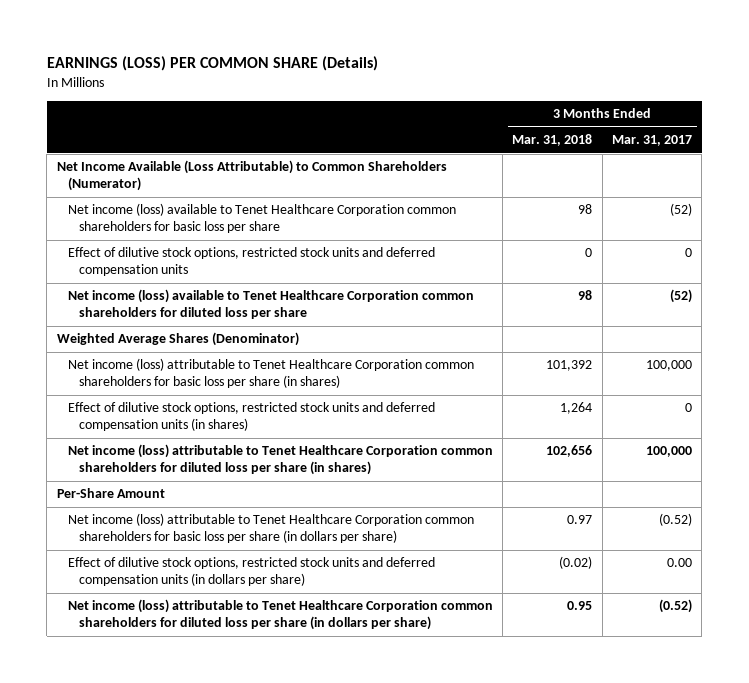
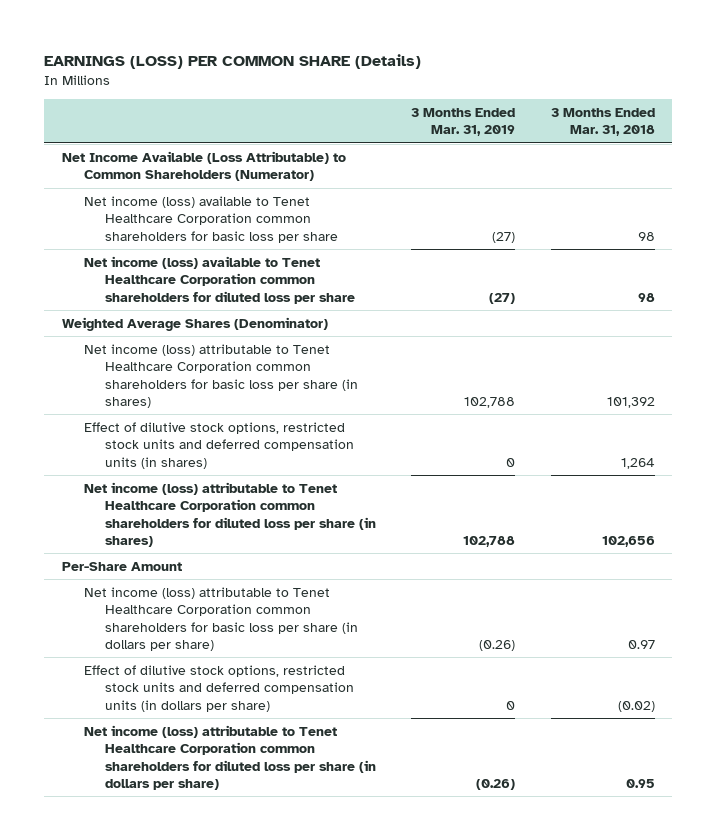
- | 3 Months Ended Mar. 31, 2018 | 3 Months Ended Mar. 31, 2017
+ | 3 Months Ended Mar. 31, 2019 | 3 Months Ended Mar. 31, 2018
- Effect of dilutive stock options, restricted stock units and deferred compensation units | 0 | 0

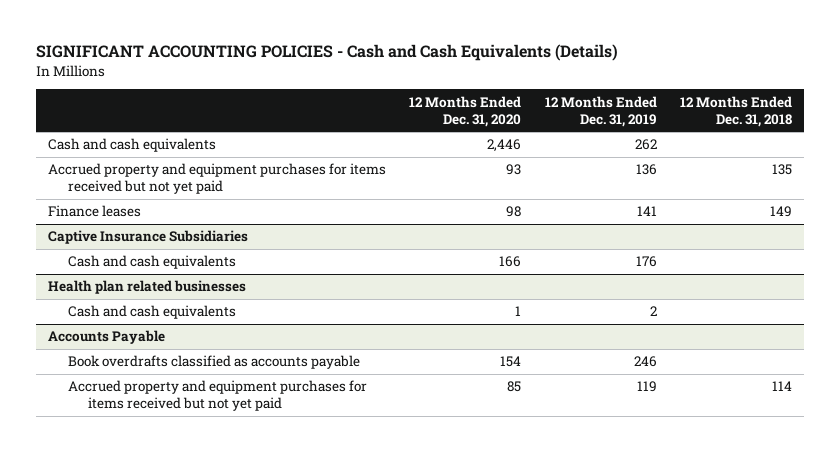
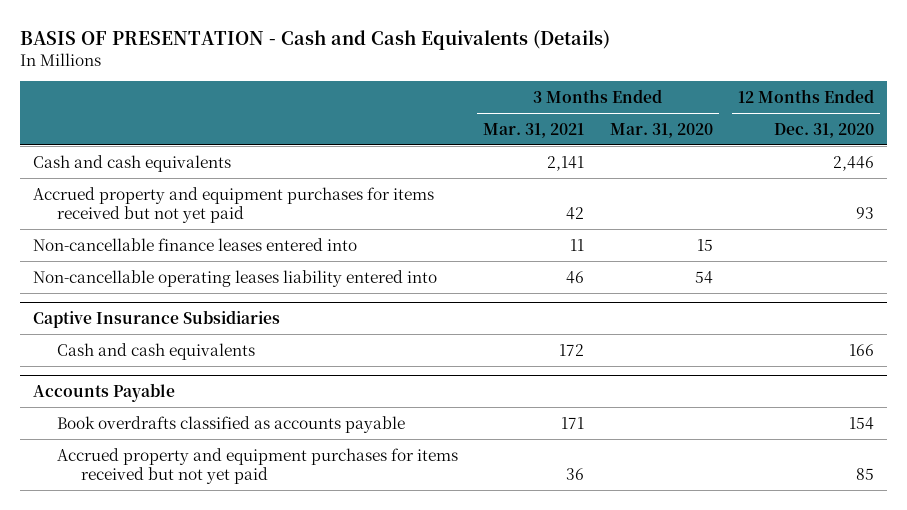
- SIGNIFICANT ACCOUNTING POLICIES - Cash and Cash Equivalents (Details)
+ BASIS OF PRESENTATION - Cash and Cash Equivalents (Details)
- | 12 Months Ended Dec. 31, 2020 | 12 Months Ended Dec. 31, 2019 | 12 Months Ended Dec. 31, 2018
+ | 3 Months Ended Mar. 31, 2021 | 3 Months Ended Mar. 31, 2020 | 12 Months Ended Dec. 31, 2020
- Finance leases | 98 | 141 | 149
+ Non-cancellable finance leases entered into | 11 | 15 |
+ Non-cancellable operating leases liability entered into | 46 | 54 |
- Health plan related businesses
- Cash and cash equivalents | 1 | 2 |

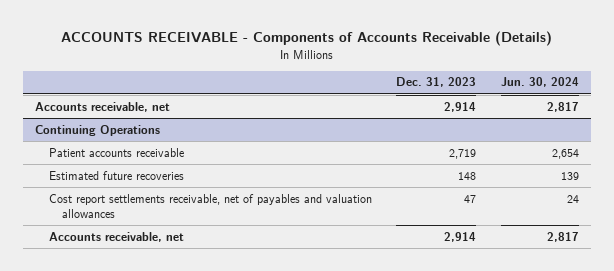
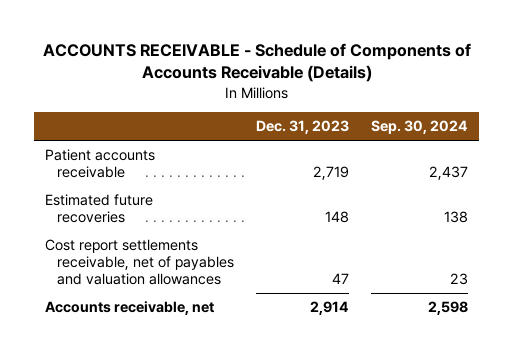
- ACCOUNTS RECEIVABLE - Components of Accounts Receivable (Details)
+ ACCOUNTS RECEIVABLE - Schedule of Components of Accounts Receivable (Details)
- | Dec. 31, 2023 | Jun. 30, 2024
+ | Dec. 31, 2023 | Sep. 30, 2024
- Accounts receivable, net | 2,914 | 2,817
- Continuing Operations

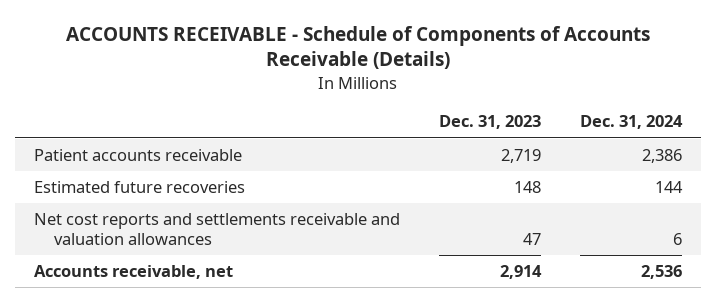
- | Dec. 31, 2023 | Sep. 30, 2024
+ | Dec. 31, 2023 | Dec. 31, 2024
- Cost report settlements receivable, net of payables and valuation allowances | 47 | 23
+ Net cost reports and settlements receivable and valuation allowances | 47 | 6

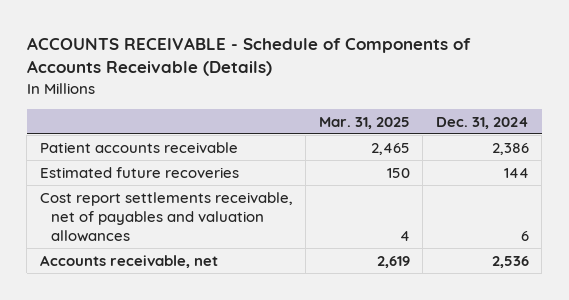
- | Dec. 31, 2023 | Dec. 31, 2024
+ | Mar. 31, 2025 | Dec. 31, 2024
- Net cost reports and settlements receivable and valuation allowances | 47 | 6
+ Cost report settlements receivable, net of payables and valuation allowances | 4 | 6

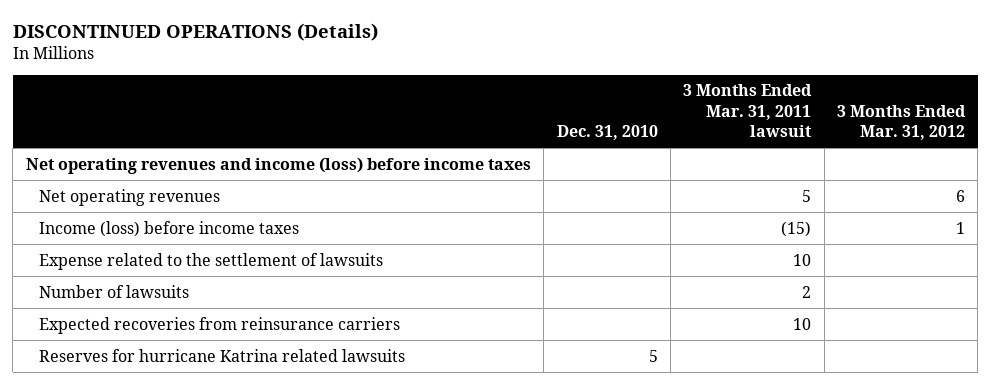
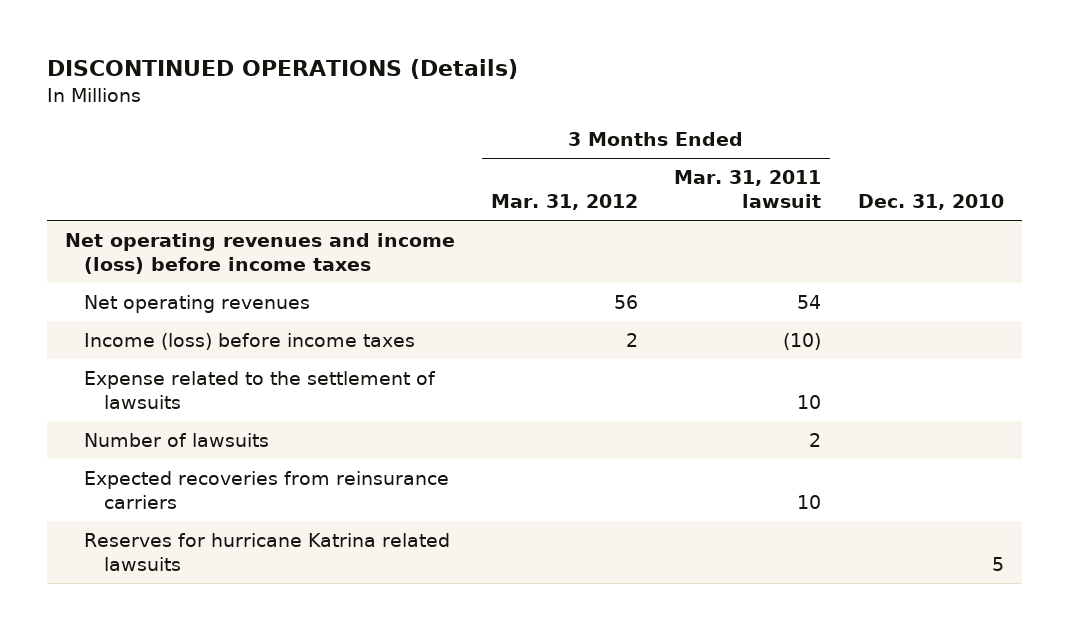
- | Dec. 31, 2010 | 3 Months Ended Mar. 31, 2011 lawsuit | 3 Months Ended Mar. 31, 2012
+ | 3 Months Ended Mar. 31, 2012 | 3 Months Ended Mar. 31, 2011 lawsuit | Dec. 31, 2010
- Net operating revenues | | 5 | 6
- Income (loss) before income taxes | | (15) | 1
+ Net operating revenues | 56 | 54 |
+ Income (loss) before income taxes | 2 | (10) |

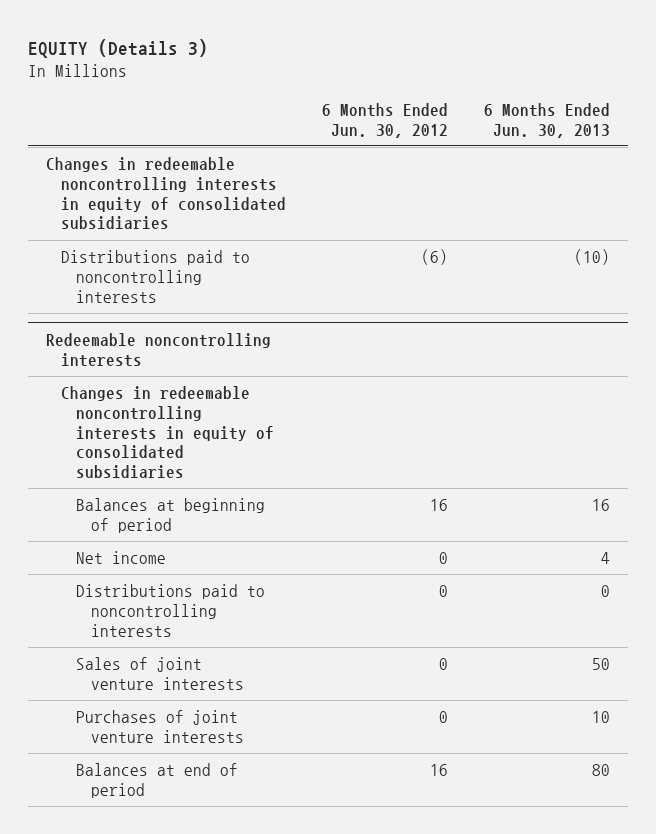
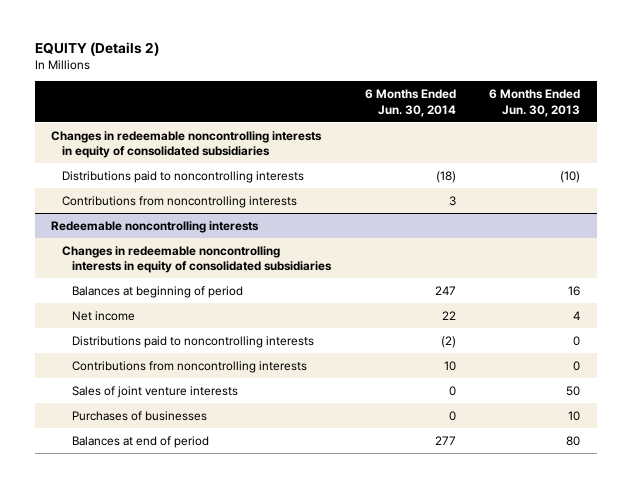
- EQUITY (Details 3)
+ EQUITY (Details 2)
- | 6 Months Ended Jun. 30, 2012 | 6 Months Ended Jun. 30, 2013
+ | 6 Months Ended Jun. 30, 2014 | 6 Months Ended Jun. 30, 2013
+ Contributions from noncontrolling interests | 3 |
@ Redeemable noncontrolling interests
+ Contributions from noncontrolling interests | 10 | 0
- Purchases of joint venture interests | 0 | 10
+ Purchases of businesses | 0 | 10

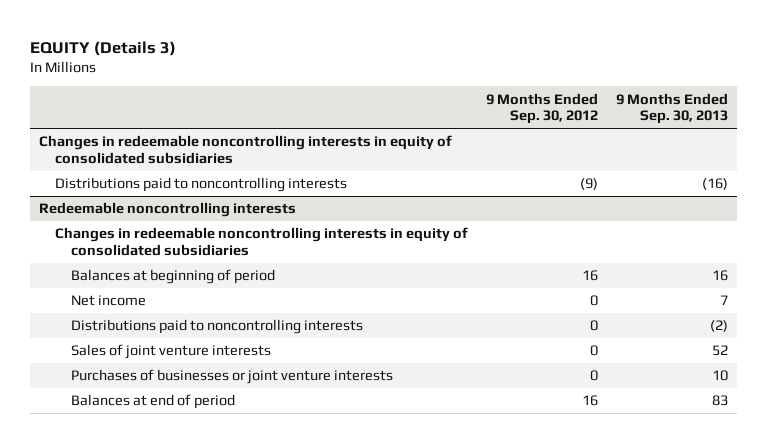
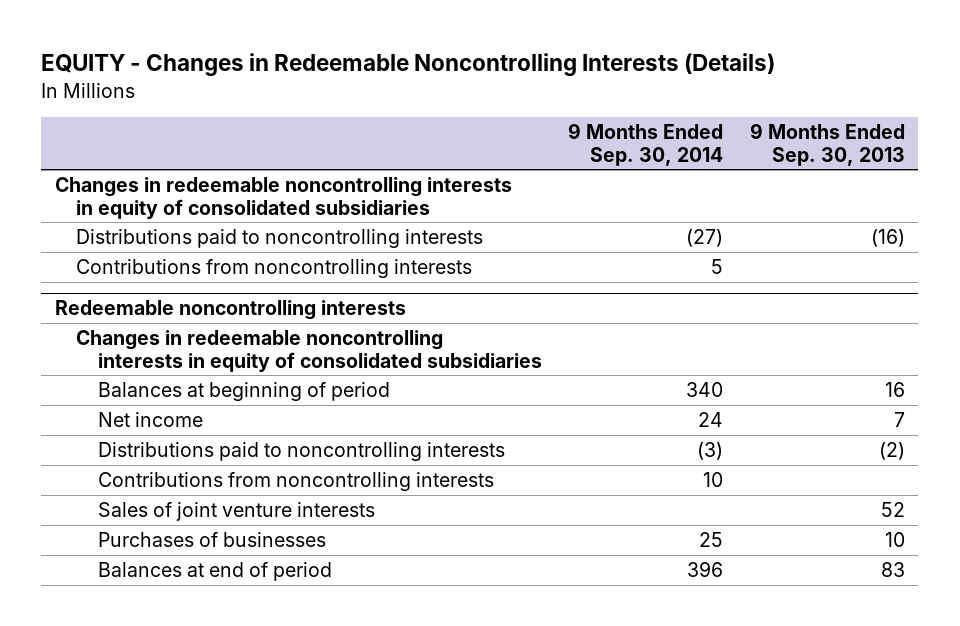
- EQUITY (Details 3)
+ EQUITY - Changes in Redeemable Noncontrolling Interests (Details)
- | 9 Months Ended Sep. 30, 2012 | 9 Months Ended Sep. 30, 2013
+ | 9 Months Ended Sep. 30, 2014 | 9 Months Ended Sep. 30, 2013
+ Contributions from noncontrolling interests | 5 |
@ Redeemable noncontrolling interests
+ Contributions from noncontrolling interests | 10 |
- Purchases of businesses or joint venture interests | 0 | 10
+ Purchases of businesses | 25 | 10

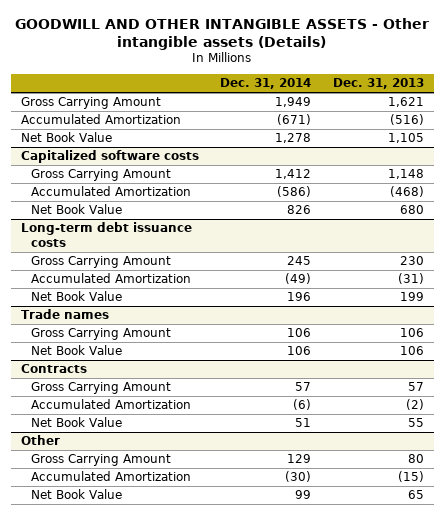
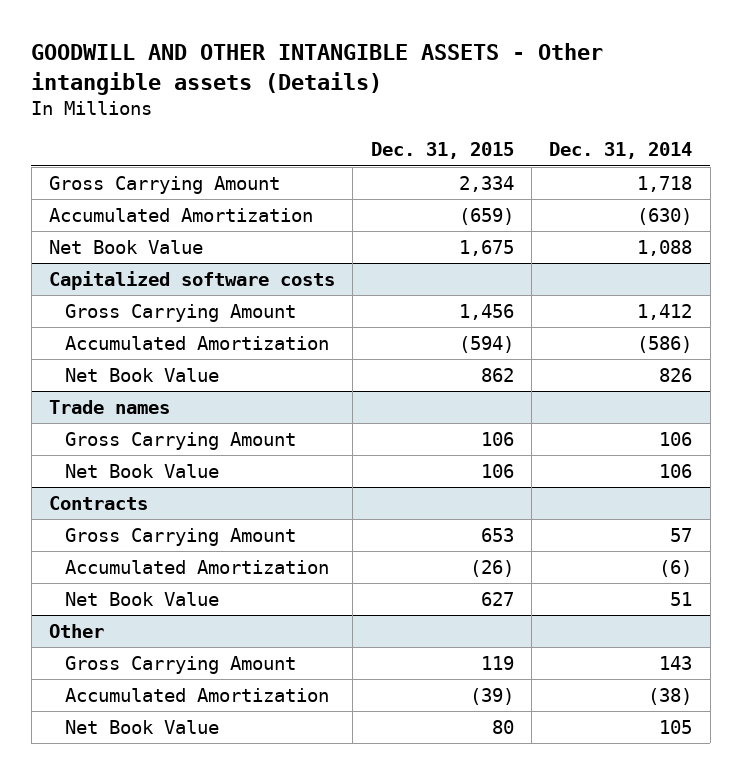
- | Dec. 31, 2014 | Dec. 31, 2013
+ | Dec. 31, 2015 | Dec. 31, 2014
- Gross Carrying Amount | 1,949 | 1,621
- Accumulated Amortization | (671) | (516)
- Net Book Value | 1,278 | 1,105
+ Gross Carrying Amount | 2,334 | 1,718
+ Accumulated Amortization | (659) | (630)
+ Net Book Value | 1,675 | 1,088
- Long-term debt issuance costs
- Gross Carrying Amount | 245 | 230
- Accumulated Amortization | (49) | (31)
- Net Book Value | 196 | 199
@ Other
- Gross Carrying Amount | 129 | 80
- Accumulated Amortization | (30) | (15)
- Net Book Value | 99 | 65
+ Gross Carrying Amount | 119 | 143
+ Accumulated Amortization | (39) | (38)
+ Net Book Value | 80 | 105

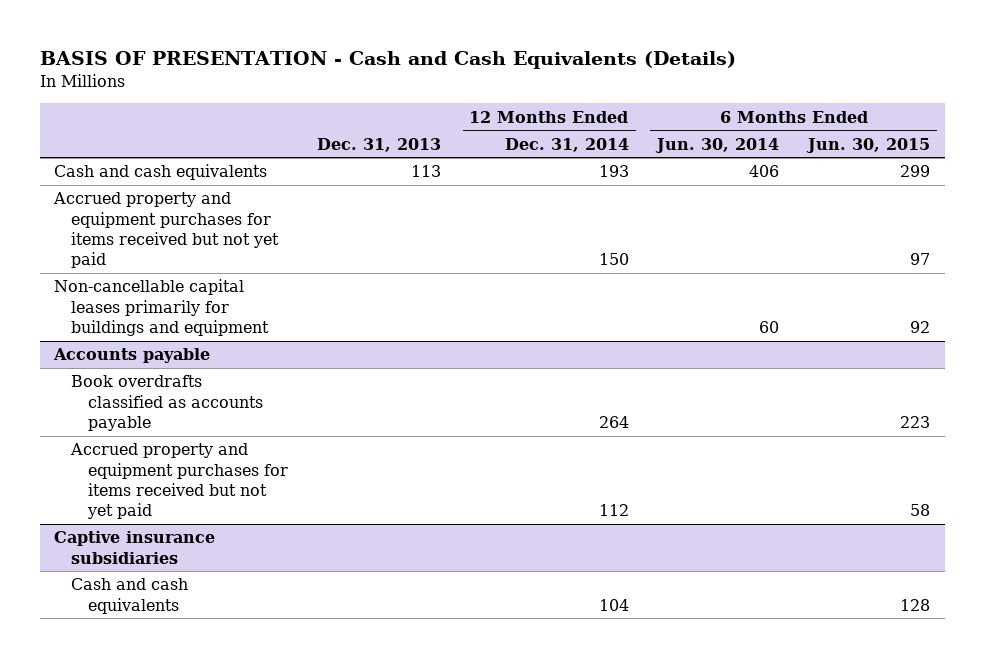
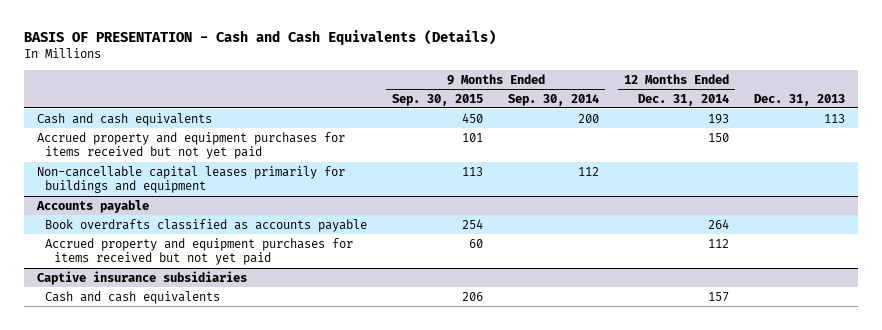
- | Dec. 31, 2013 | 12 Months Ended Dec. 31, 2014 | 6 Months Ended Jun. 30, 2014 | 6 Months Ended Jun. 30, 2015
+ | 9 Months Ended Sep. 30, 2015 | 9 Months Ended Sep. 30, 2014 | 12 Months Ended Dec. 31, 2014 | Dec. 31, 2013
@ Captive insurance subsidiaries
- Cash and cash equivalents | | 104 | | 128
+ Cash and cash equivalents | 206 | | 157 |

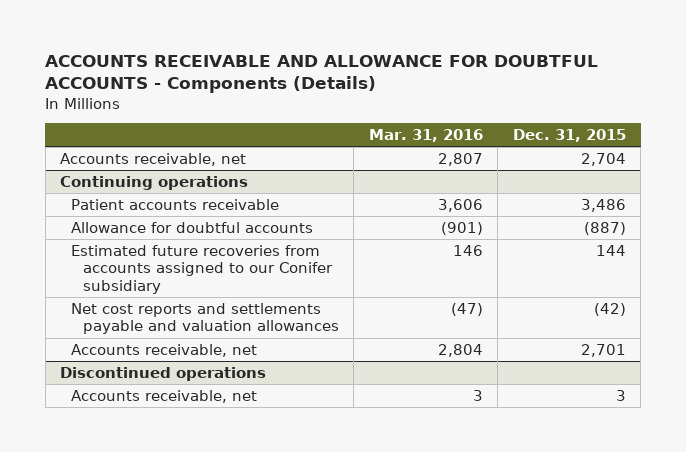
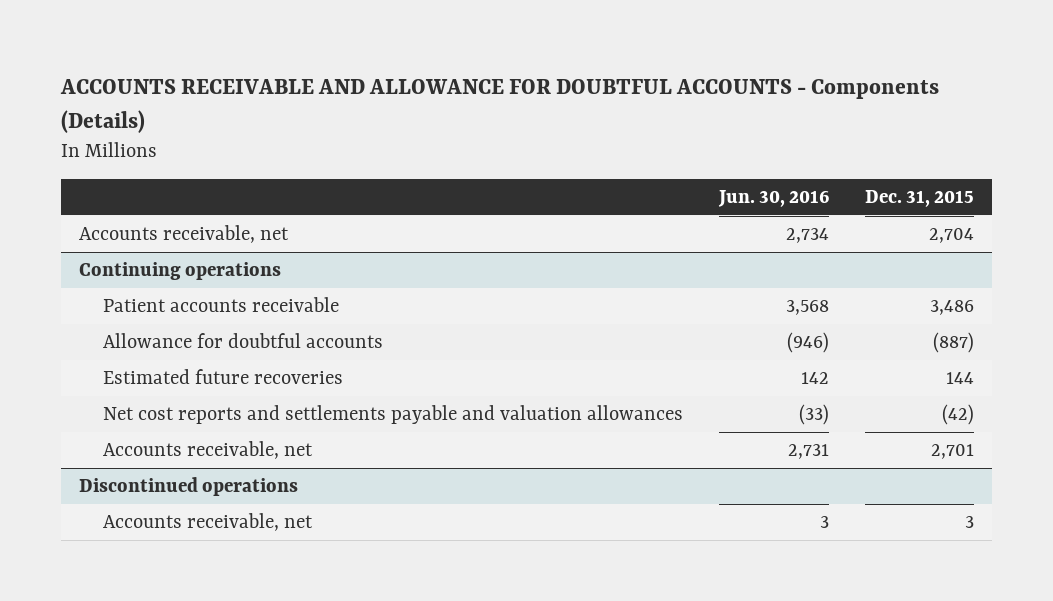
- | Mar. 31, 2016 | Dec. 31, 2015
+ | Jun. 30, 2016 | Dec. 31, 2015
@ Continuing operations
- Estimated future recoveries from accounts assigned to our Conifer subsidiary | 146 | 144
+ Estimated future recoveries | 142 | 144

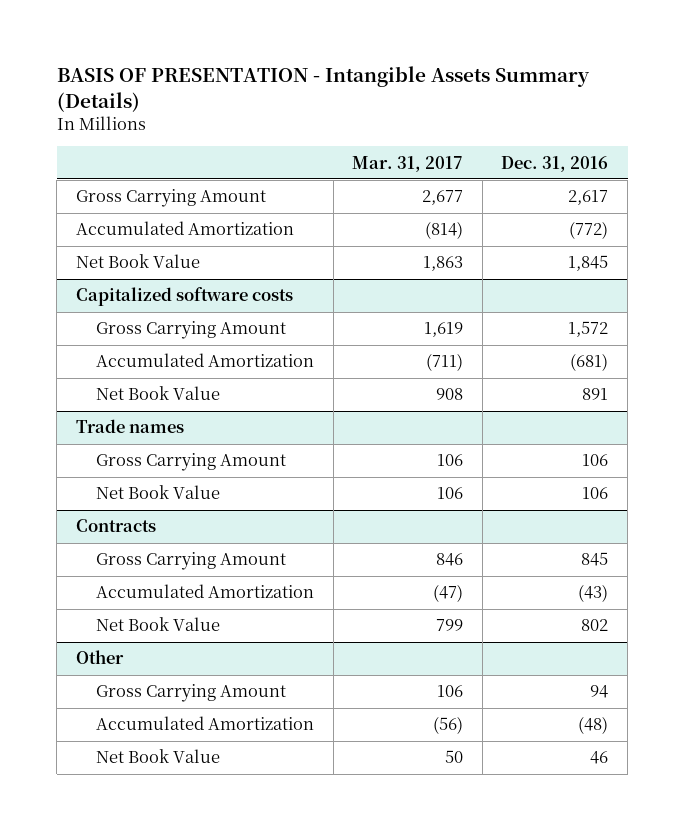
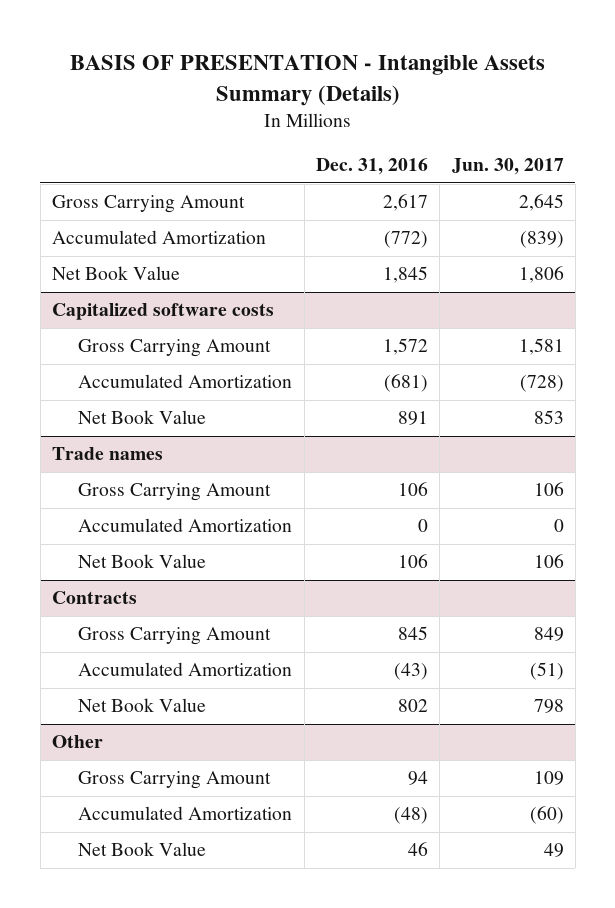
- | Mar. 31, 2017 | Dec. 31, 2016
+ | Dec. 31, 2016 | Jun. 30, 2017
@ Trade names
+ Accumulated Amortization | 0 | 0

